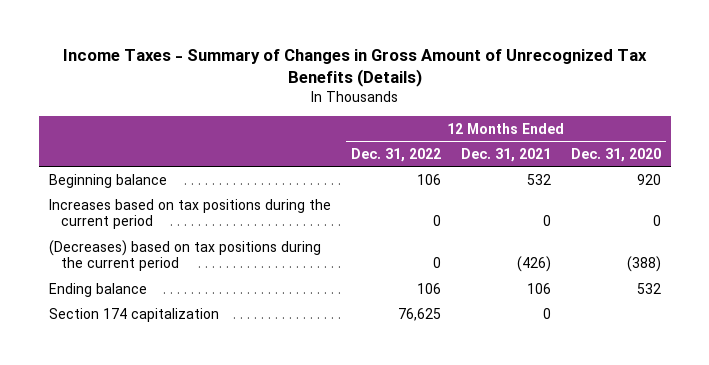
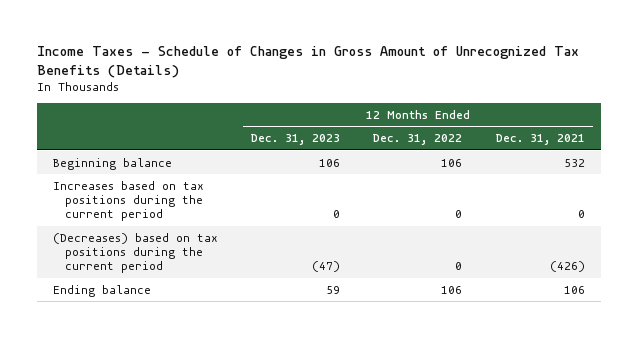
- Income Taxes - Summary of Changes in Gross Amount of Unrecognized Tax Benefits (Details)
+ Income Taxes - Schedule of Changes in Gross Amount of Unrecognized Tax Benefits (Details)
- | 12 Months Ended Dec. 31, 2022 | 12 Months Ended Dec. 31, 2021 | 12 Months Ended Dec. 31, 2020
+ | 12 Months Ended Dec. 31, 2023 | 12 Months Ended Dec. 31, 2022 | 12 Months Ended Dec. 31, 2021
- Section 174 capitalization | 76,625 | 0 |

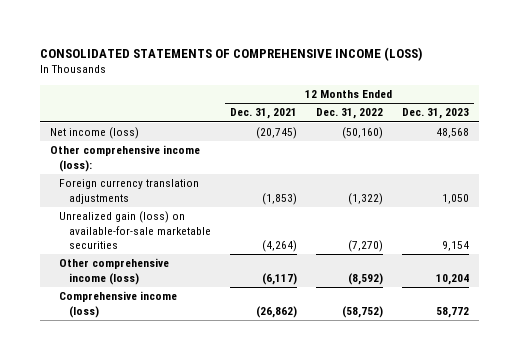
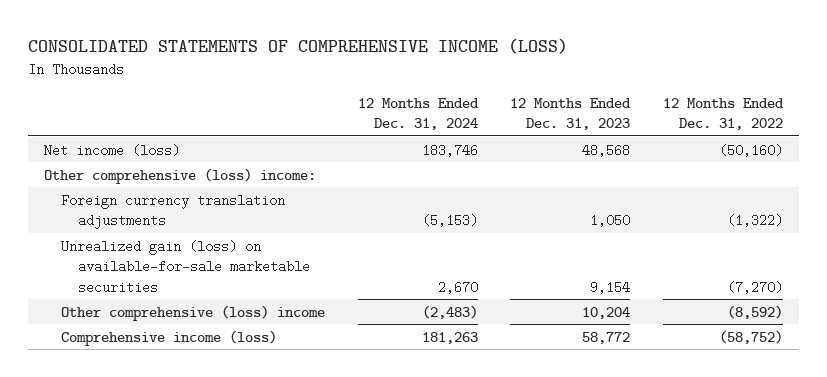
- | 12 Months Ended Dec. 31, 2021 | 12 Months Ended Dec. 31, 2022 | 12 Months Ended Dec. 31, 2023
+ | 12 Months Ended Dec. 31, 2024 | 12 Months Ended Dec. 31, 2023 | 12 Months Ended Dec. 31, 2022
- Other comprehensive income (loss):
+ Other comprehensive (loss) income:
- Other comprehensive income (loss) | (6,117) | (8,592) | 10,204
+ Other comprehensive (loss) income | (2,483) | 10,204 | (8,592)

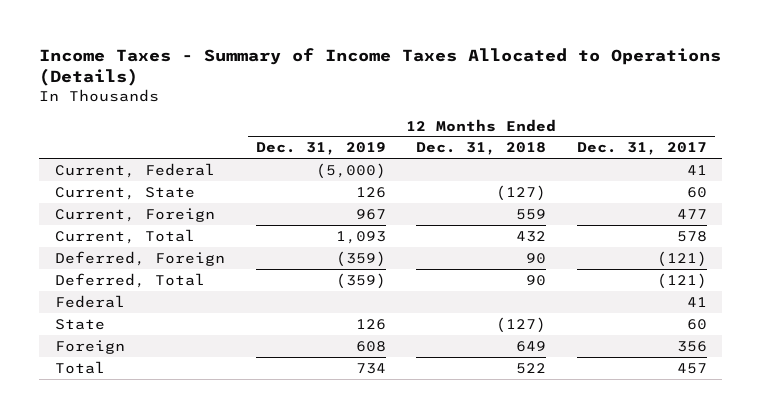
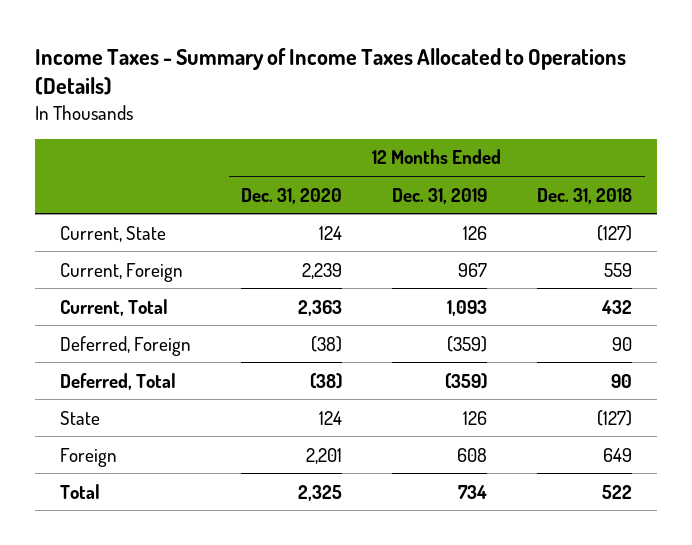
- | 12 Months Ended Dec. 31, 2019 | 12 Months Ended Dec. 31, 2018 | 12 Months Ended Dec. 31, 2017
+ | 12 Months Ended Dec. 31, 2020 | 12 Months Ended Dec. 31, 2019 | 12 Months Ended Dec. 31, 2018
- Current, Federal | (5,000) | | 41
- Federal | | | 41

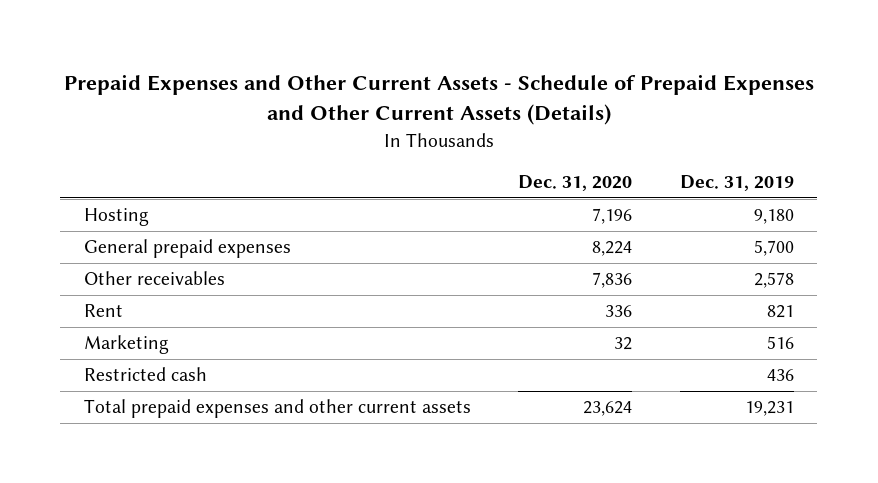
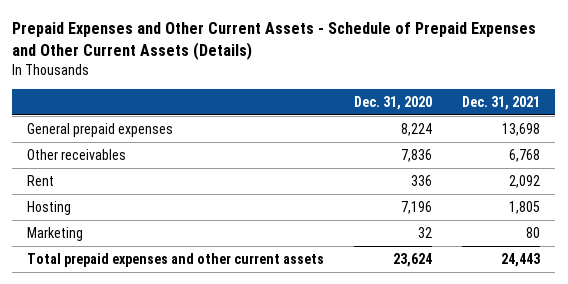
- | Dec. 31, 2020 | Dec. 31, 2019
+ | Dec. 31, 2020 | Dec. 31, 2021
moved down: Hosting | 7,196 | 1,805
- Restricted cash | | 436

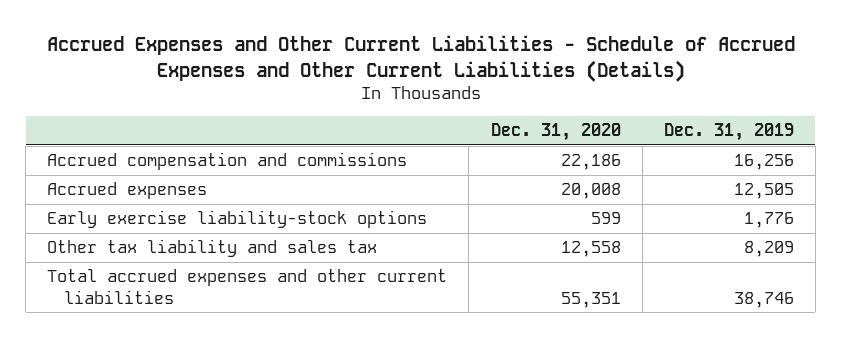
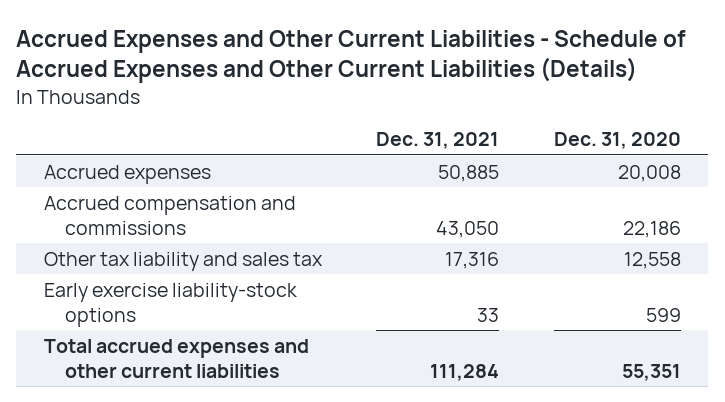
- | Dec. 31, 2020 | Dec. 31, 2019
+ | Dec. 31, 2021 | Dec. 31, 2020
moved down: Accrued compensation and commissions | 43,050 | 22,186
moved down: Early exercise liability-stock options | 33 | 599

